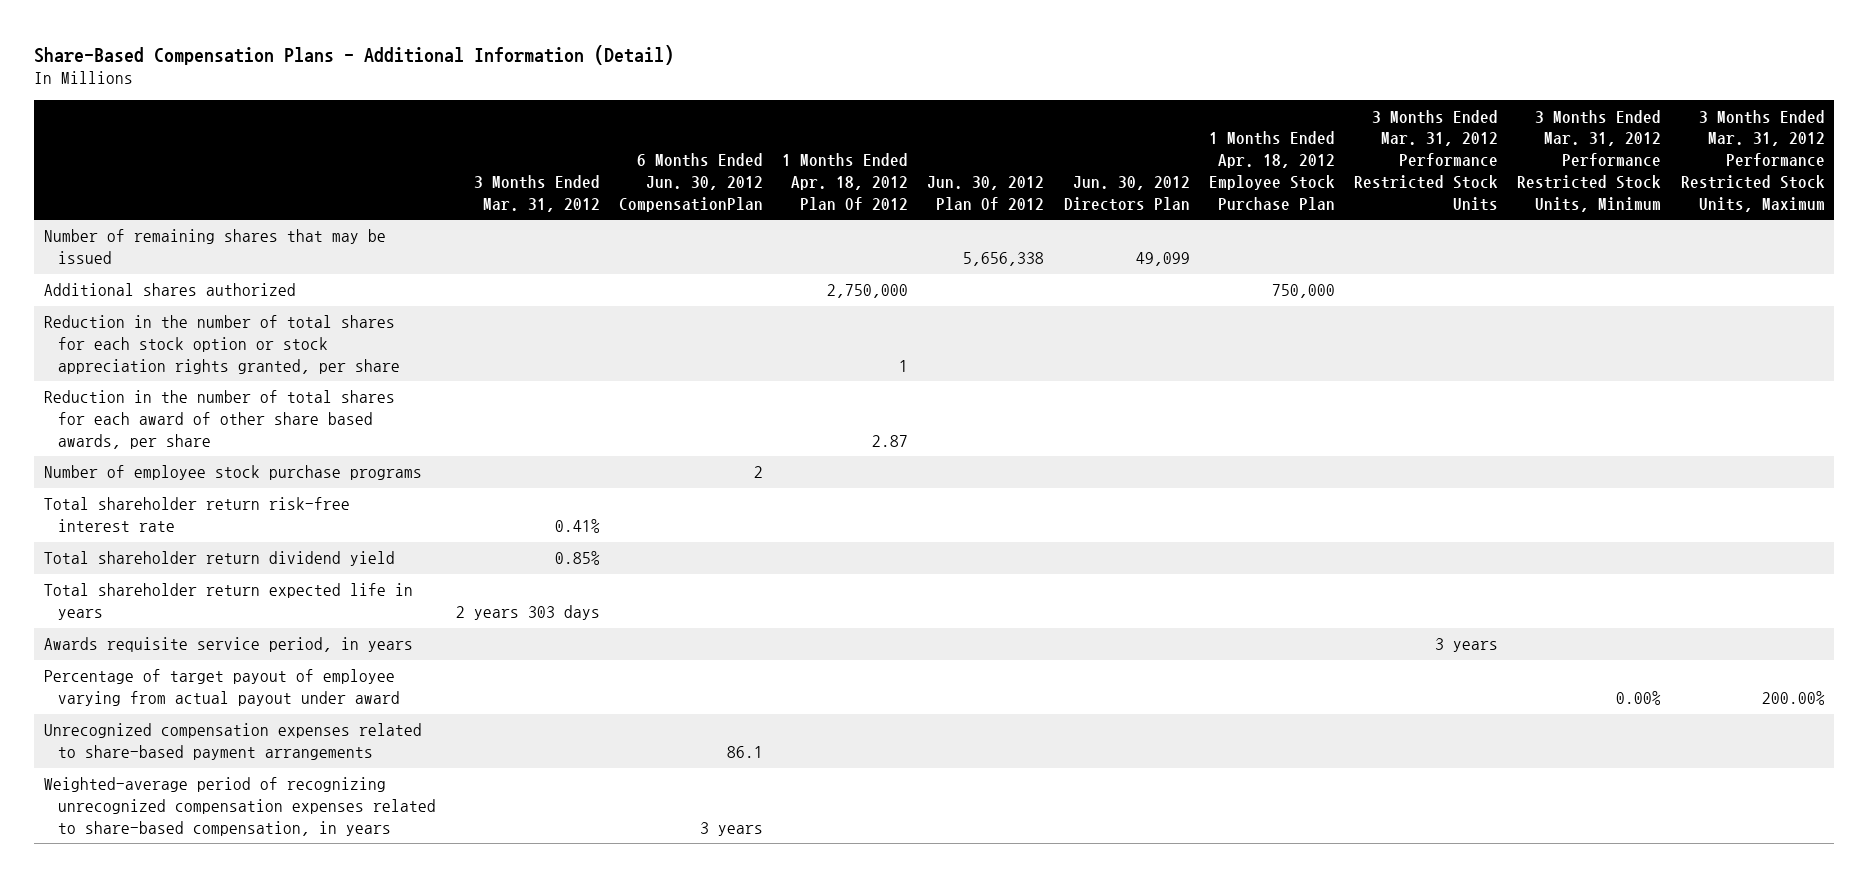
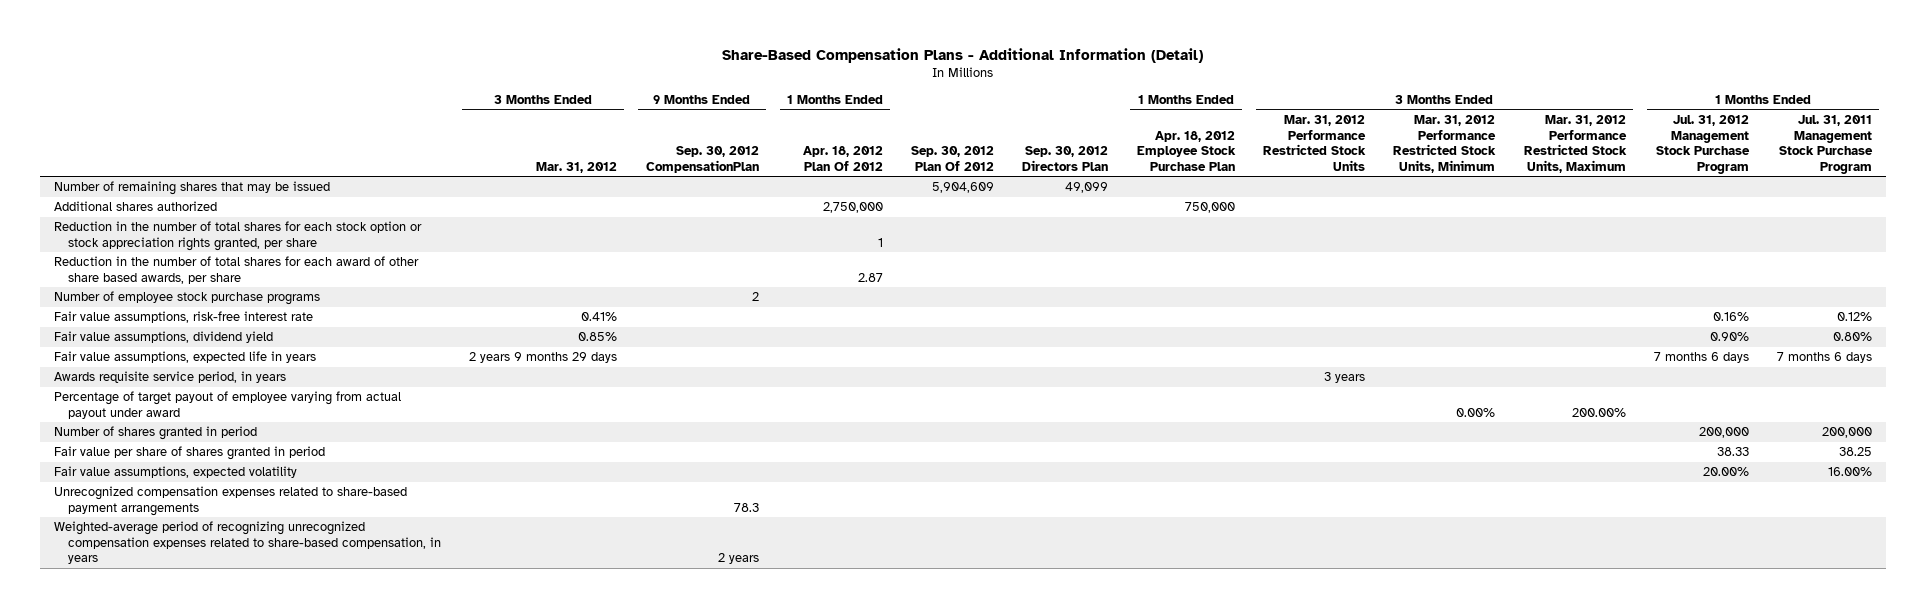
- | 3 Months Ended Mar. 31, 2012 | 6 Months Ended Jun. 30, 2012 CompensationPlan | 1 Months Ended Apr. 18, 2012 Plan Of 2012 | Jun. 30, 2012 Plan Of 2012 | Jun. 30, 2012 Directors Plan | 1 Months Ended Apr. 18, 2012 Employee Stock Purchase Plan | 3 Months Ended Mar. 31, 2012 Performance Restricted Stock Units | 3 Months Ended Mar. 31, 2012 Performance Restricted Stock Units, Minimum | 3 Months Ended Mar. 31, 2012 Performance Restricted Stock Units, Maximum
+ | 3 Months Ended Mar. 31, 2012 | 9 Months Ended Sep. 30, 2012 CompensationPlan | 1 Months Ended Apr. 18, 2012 Plan Of 2012 | Sep. 30, 2012 Plan Of 2012 | Sep. 30, 2012 Directors Plan | 1 Months Ended Apr. 18, 2012 Employee Stock Purchase Plan | 3 Months Ended Mar. 31, 2012 Performance Restricted Stock Units | 3 Months Ended Mar. 31, 2012 Performance Restricted Stock Units, Minimum | 3 Months Ended Mar. 31, 2012 Performance Restricted Stock Units, Maximum | 1 Months Ended Jul. 31, 2012 Management Stock Purchase Program | 1 Months Ended Jul. 31, 2011 Management Stock Purchase Program
- Total shareholder return risk-free interest rate | 0.41% | | | | | | | |
- Total shareholder return dividend yield | 0.85% | | | | | | | |
- Total shareholder return expected life in years | 2 years 303 days | | | | | | | |
+ Fair value assumptions, risk-free interest rate | 0.41% | | | | | | | | | 0.16% | 0.12%
+ Fair value assumptions, dividend yield | 0.85% | | | | | | | | | 0.90% | 0.80%
+ Fair value assumptions, expected life in years | 2 years 9 months 29 days | | | | | | | | | 7 months 6 days | 7 months 6 days
+ Number of shares granted in period | | | | | | | | | | 200,000 | 200,000
+ Fair value per share of shares granted in period | | | | | | | | | | 38.33 | 38.25
+ Fair value assumptions, expected volatility | | | | | | | | | | 20.00% | 16.00%

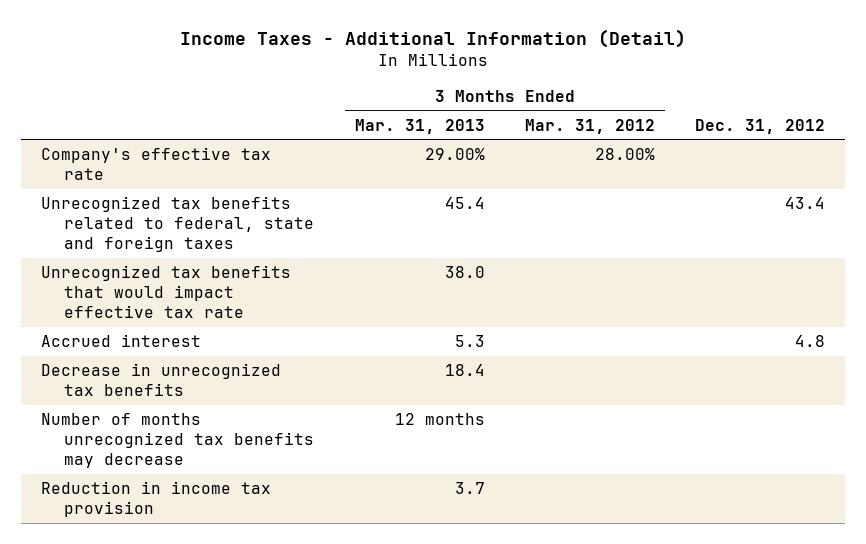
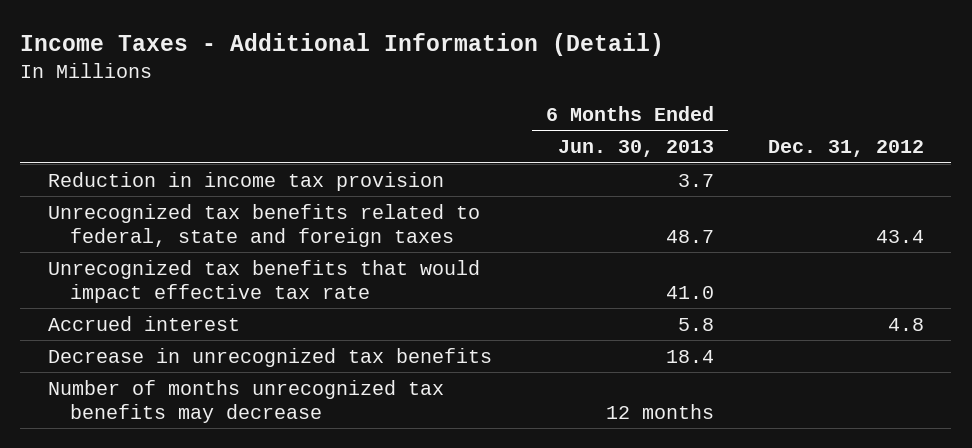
- | 3 Months Ended Mar. 31, 2013 | 3 Months Ended Mar. 31, 2012 | Dec. 31, 2012
+ | 6 Months Ended Jun. 30, 2013 | Dec. 31, 2012
- Company's effective tax rate | 29.00% | 28.00% |
moved up: Reduction in income tax provision | 3.7 |

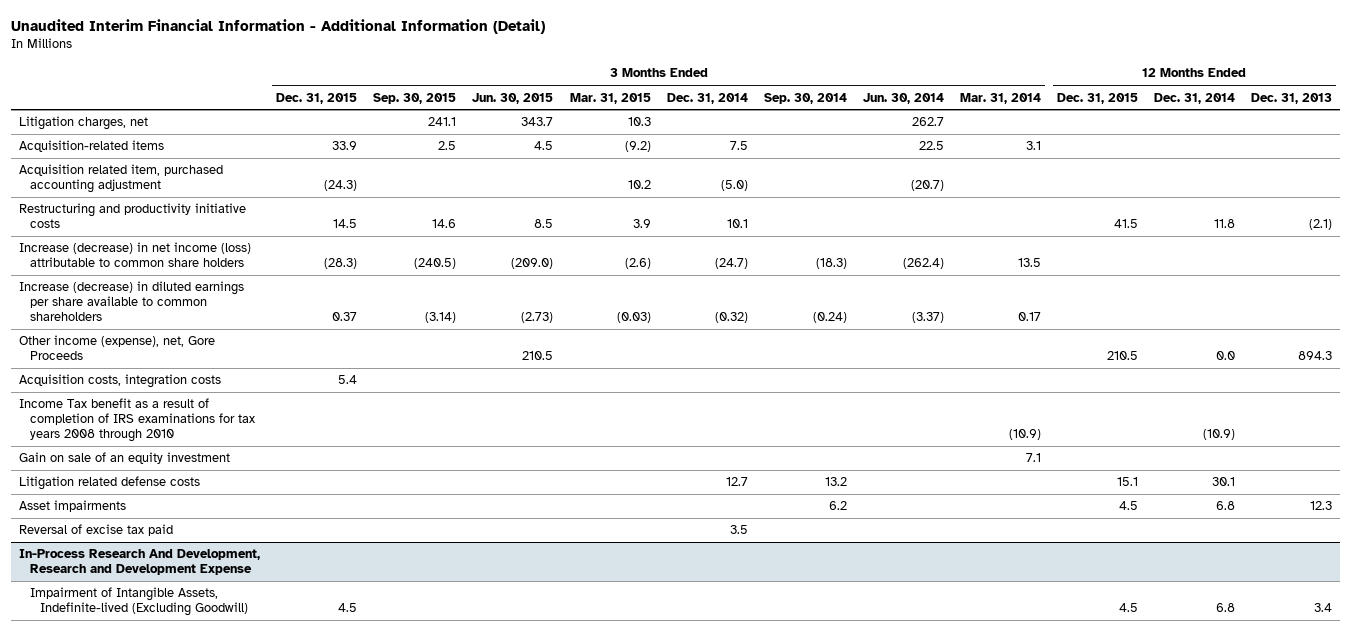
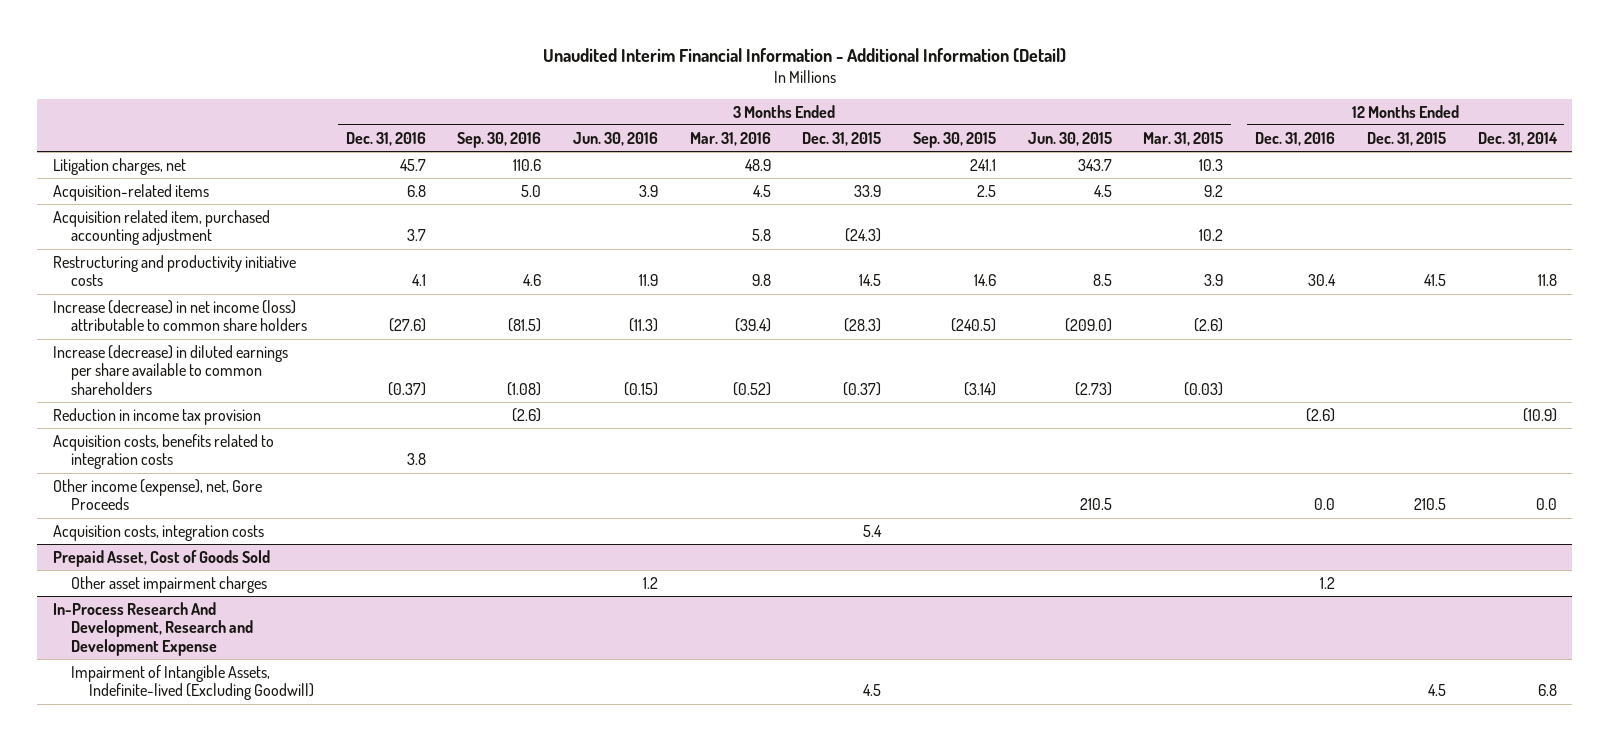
- | 3 Months Ended Dec. 31, 2015 | 3 Months Ended Sep. 30, 2015 | 3 Months Ended Jun. 30, 2015 | 3 Months Ended Mar. 31, 2015 | 3 Months Ended Dec. 31, 2014 | 3 Months Ended Sep. 30, 2014 | 3 Months Ended Jun. 30, 2014 | 3 Months Ended Mar. 31, 2014 | 12 Months Ended Dec. 31, 2015 | 12 Months Ended Dec. 31, 2014 | 12 Months Ended Dec. 31, 2013
+ | 3 Months Ended Dec. 31, 2016 | 3 Months Ended Sep. 30, 2016 | 3 Months Ended Jun. 30, 2016 | 3 Months Ended Mar. 31, 2016 | 3 Months Ended Dec. 31, 2015 | 3 Months Ended Sep. 30, 2015 | 3 Months Ended Jun. 30, 2015 | 3 Months Ended Mar. 31, 2015 | 12 Months Ended Dec. 31, 2016 | 12 Months Ended Dec. 31, 2015 | 12 Months Ended Dec. 31, 2014
- Acquisition-related items | 33.9 | 2.5 | 4.5 | (9.2) | 7.5 | | 22.5 | 3.1 | | |
+ Acquisition-related items | 6.8 | 5.0 | 3.9 | 4.5 | 33.9 | 2.5 | 4.5 | 9.2 | | |
- Increase (decrease) in diluted earnings per share available to common shareholders | 0.37 | (3.14) | (2.73) | (0.03) | (0.32) | (0.24) | (3.37) | 0.17 | | |
+ Increase (decrease) in diluted earnings per share available to common shareholders | (0.37) | (1.08) | (0.15) | (0.52) | (0.37) | (3.14) | (2.73) | (0.03) | | |
+ Reduction in income tax provision | | (2.6) | | | | | | | (2.6) | | (10.9)
+ Acquisition costs, benefits related to integration costs | 3.8 | | | | | | | | | |
- Income Tax benefit as a result of completion of IRS examinations for tax years 2008 through 2010 | | | | | | | | (10.9) | | (10.9) |
- Gain on sale of an equity investment | | | | | | | | 7.1 | | |
- Litigation related defense costs | | | | | 12.7 | 13.2 | | | 15.1 | 30.1 |
- Asset impairments | | | | | | 6.2 | | | 4.5 | 6.8 | 12.3
- Reversal of excise tax paid | | | | | 3.5 | | | | | |
+ Prepaid Asset, Cost of Goods Sold
+ Other asset impairment charges | | | 1.2 | | | | | | 1.2 | |

